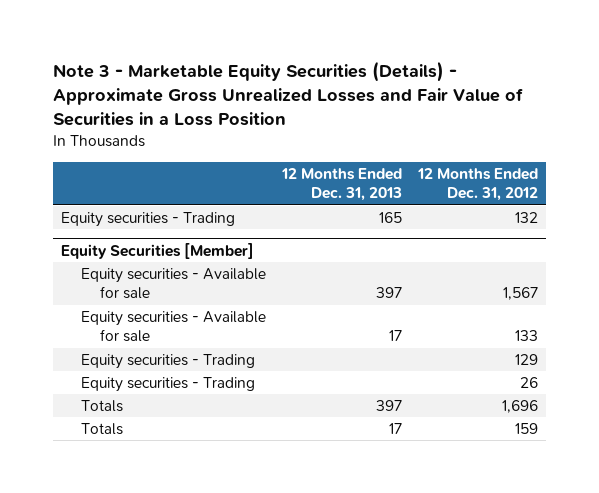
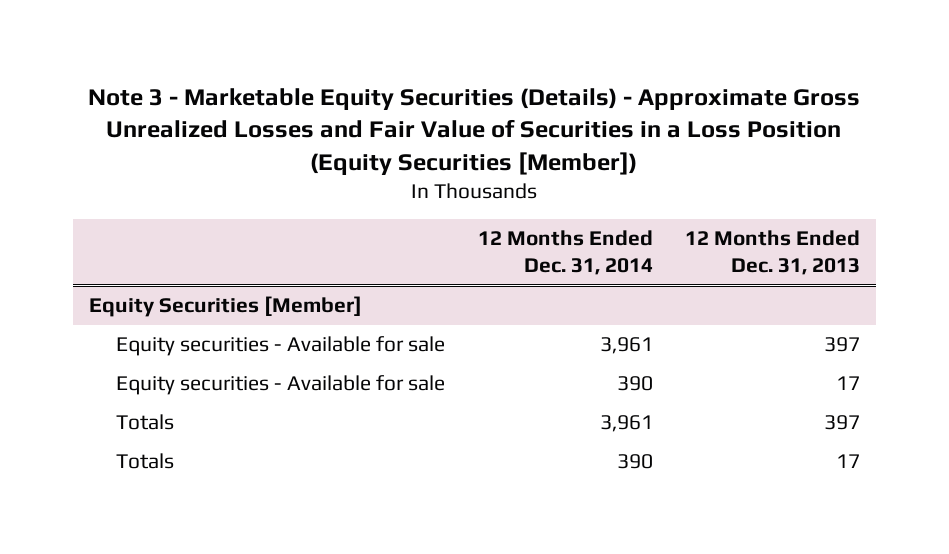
- Note 3 - Marketable Equity Securities (Details) - Approximate Gross Unrealized Losses and Fair Value of Securities in a Loss Position
+ Note 3 - Marketable Equity Securities (Details) - Approximate Gross Unrealized Losses and Fair Value of Securities in a Loss Position (Equity Securities [Member])
- | 12 Months Ended Dec. 31, 2013 | 12 Months Ended Dec. 31, 2012
+ | 12 Months Ended Dec. 31, 2014 | 12 Months Ended Dec. 31, 2013
- Equity securities - Trading | 165 | 132
@ Equity Securities [Member]
- Equity securities - Trading | | 129
- Equity securities - Trading | | 26

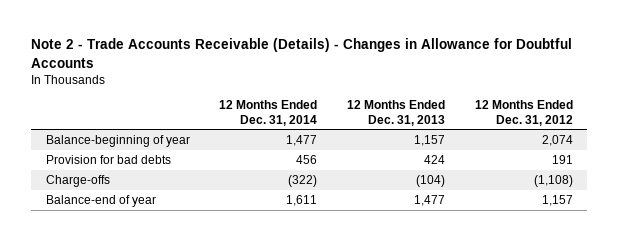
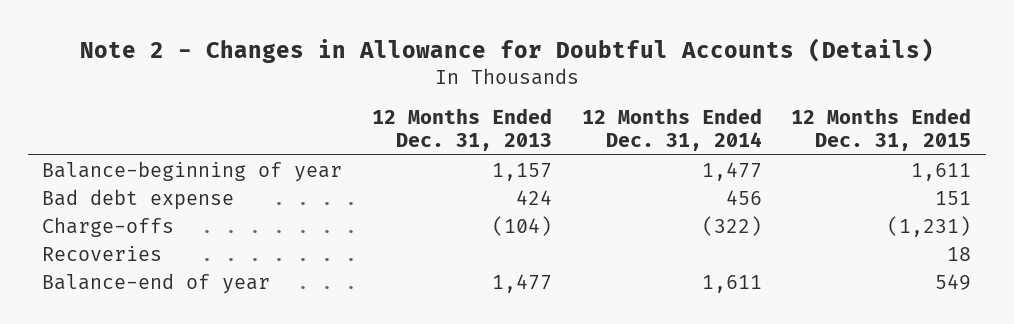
- Note 2 - Trade Accounts Receivable (Details) - Changes in Allowance for Doubtful Accounts
+ Note 2 - Changes in Allowance for Doubtful Accounts (Details)
- | 12 Months Ended Dec. 31, 2014 | 12 Months Ended Dec. 31, 2013 | 12 Months Ended Dec. 31, 2012
+ | 12 Months Ended Dec. 31, 2013 | 12 Months Ended Dec. 31, 2014 | 12 Months Ended Dec. 31, 2015
- Provision for bad debts | 456 | 424 | 191
+ Bad debt expense | 424 | 456 | 151
+ Recoveries | | | 18

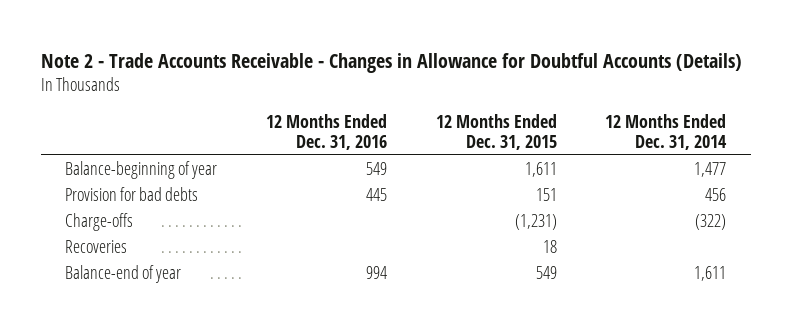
- Note 2 - Changes in Allowance for Doubtful Accounts (Details)
+ Note 2 - Trade Accounts Receivable - Changes in Allowance for Doubtful Accounts (Details)
- | 12 Months Ended Dec. 31, 2013 | 12 Months Ended Dec. 31, 2014 | 12 Months Ended Dec. 31, 2015
+ | 12 Months Ended Dec. 31, 2016 | 12 Months Ended Dec. 31, 2015 | 12 Months Ended Dec. 31, 2014
- Bad debt expense | 424 | 456 | 151
+ Provision for bad debts | 445 | 151 | 456

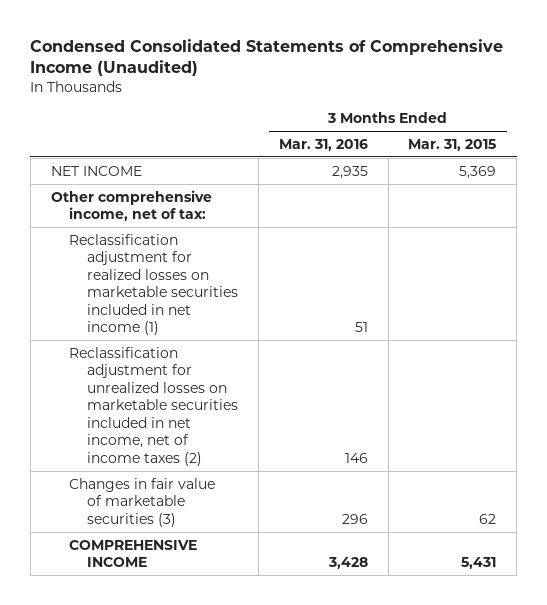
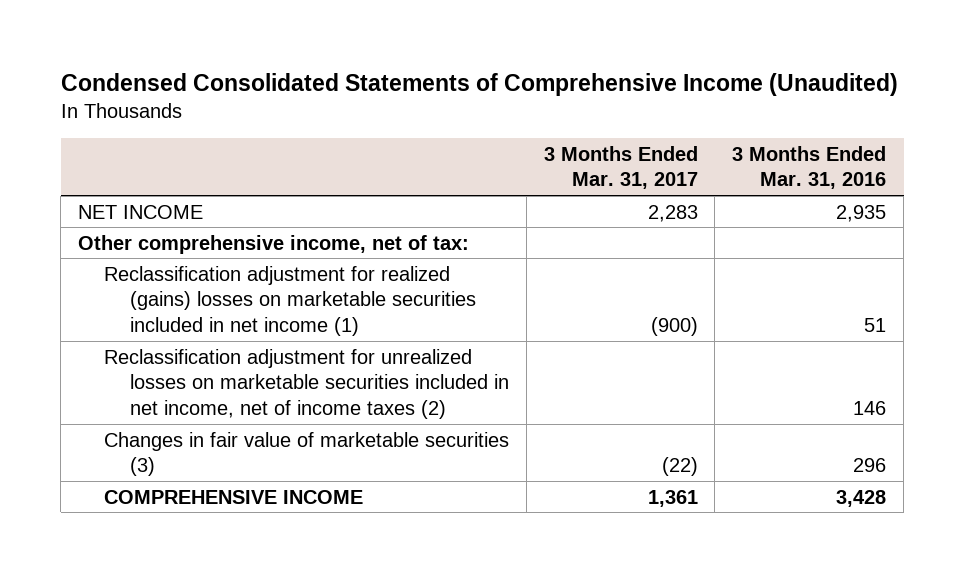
- | 3 Months Ended Mar. 31, 2016 | 3 Months Ended Mar. 31, 2015
+ | 3 Months Ended Mar. 31, 2017 | 3 Months Ended Mar. 31, 2016
- Reclassification adjustment for realized losses on marketable securities included in net income (1) | 51 |
+ Reclassification adjustment for realized (gains) losses on marketable securities included in net income (1) | (900) | 51

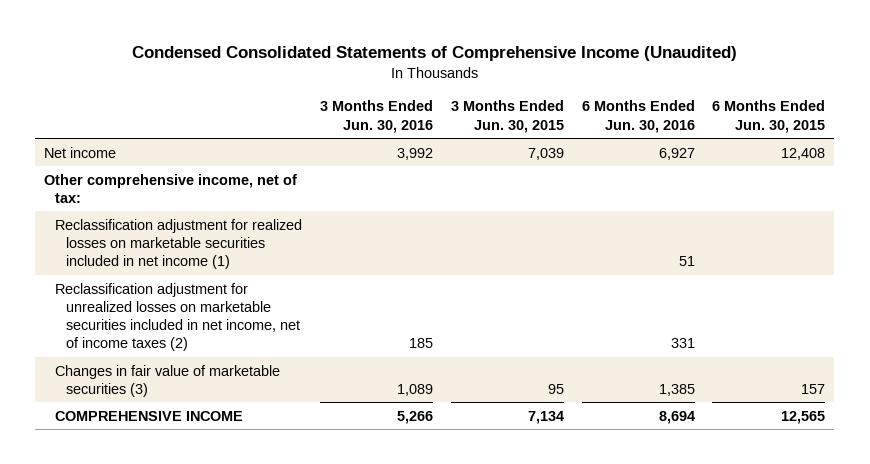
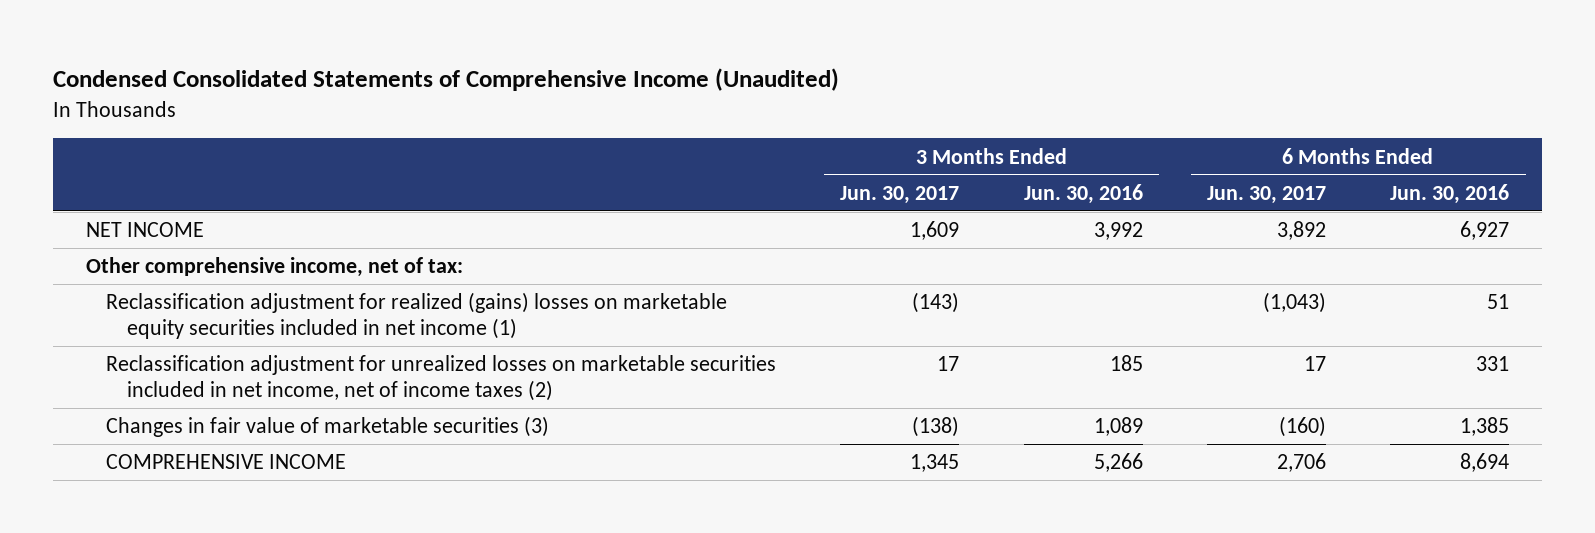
- | 3 Months Ended Jun. 30, 2016 | 3 Months Ended Jun. 30, 2015 | 6 Months Ended Jun. 30, 2016 | 6 Months Ended Jun. 30, 2015
+ | 3 Months Ended Jun. 30, 2017 | 3 Months Ended Jun. 30, 2016 | 6 Months Ended Jun. 30, 2017 | 6 Months Ended Jun. 30, 2016
- Net income | 3,992 | 7,039 | 6,927 | 12,408
+ NET INCOME | 1,609 | 3,992 | 3,892 | 6,927
- Reclassification adjustment for realized losses on marketable securities included in net income (1) | | | 51 |
+ Reclassification adjustment for realized (gains) losses on marketable equity securities included in net income (1) | (143) | | (1,043) | 51

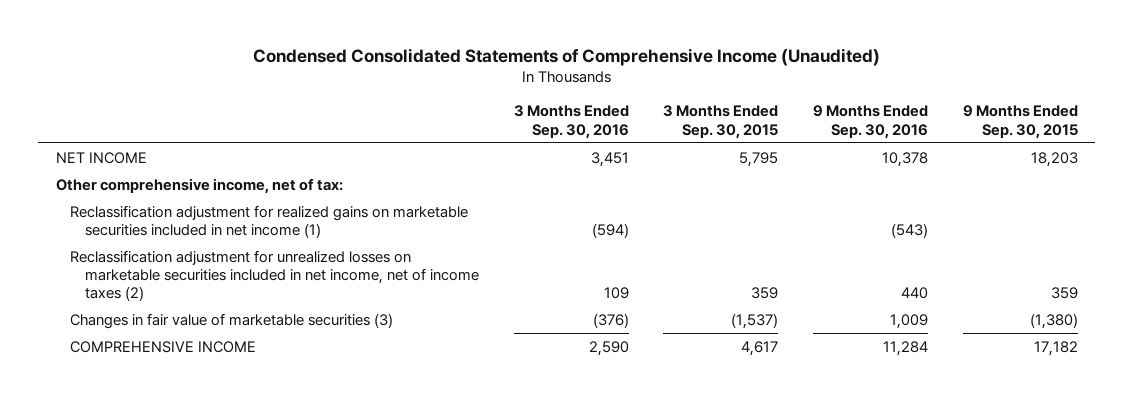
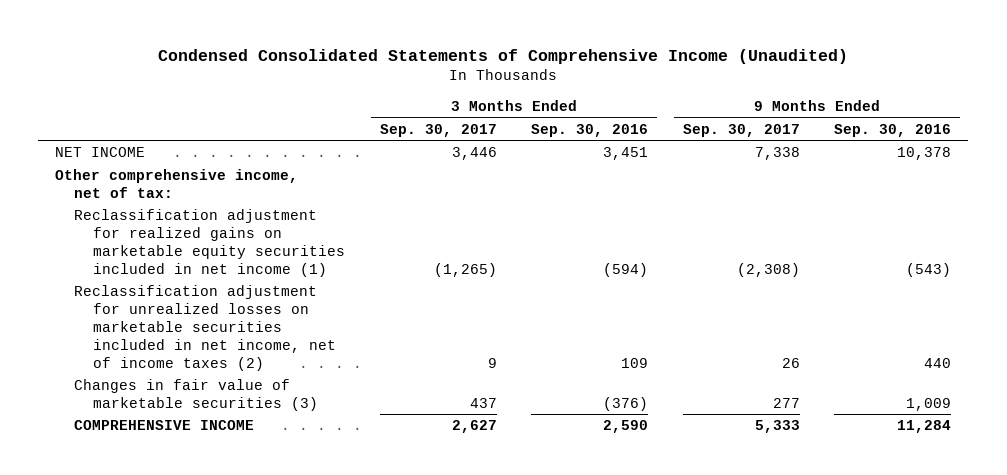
- | 3 Months Ended Sep. 30, 2016 | 3 Months Ended Sep. 30, 2015 | 9 Months Ended Sep. 30, 2016 | 9 Months Ended Sep. 30, 2015
+ | 3 Months Ended Sep. 30, 2017 | 3 Months Ended Sep. 30, 2016 | 9 Months Ended Sep. 30, 2017 | 9 Months Ended Sep. 30, 2016
- Reclassification adjustment for realized gains on marketable securities included in net income (1) | (594) | | (543) |
+ Reclassification adjustment for realized gains on marketable equity securities included in net income (1) | (1,265) | (594) | (2,308) | (543)

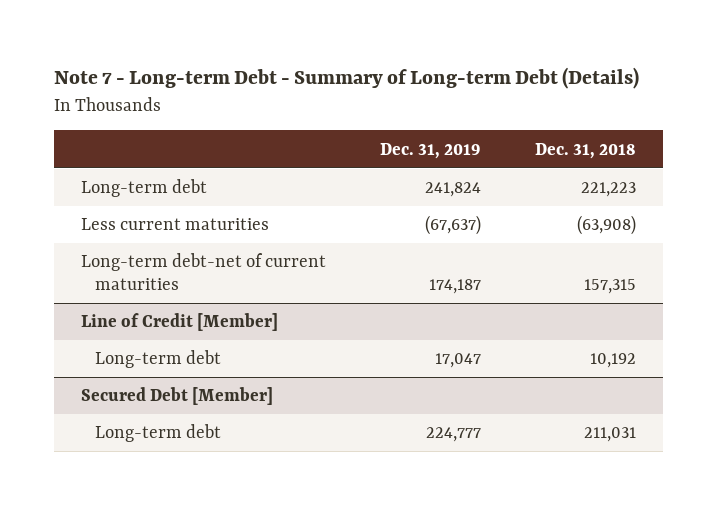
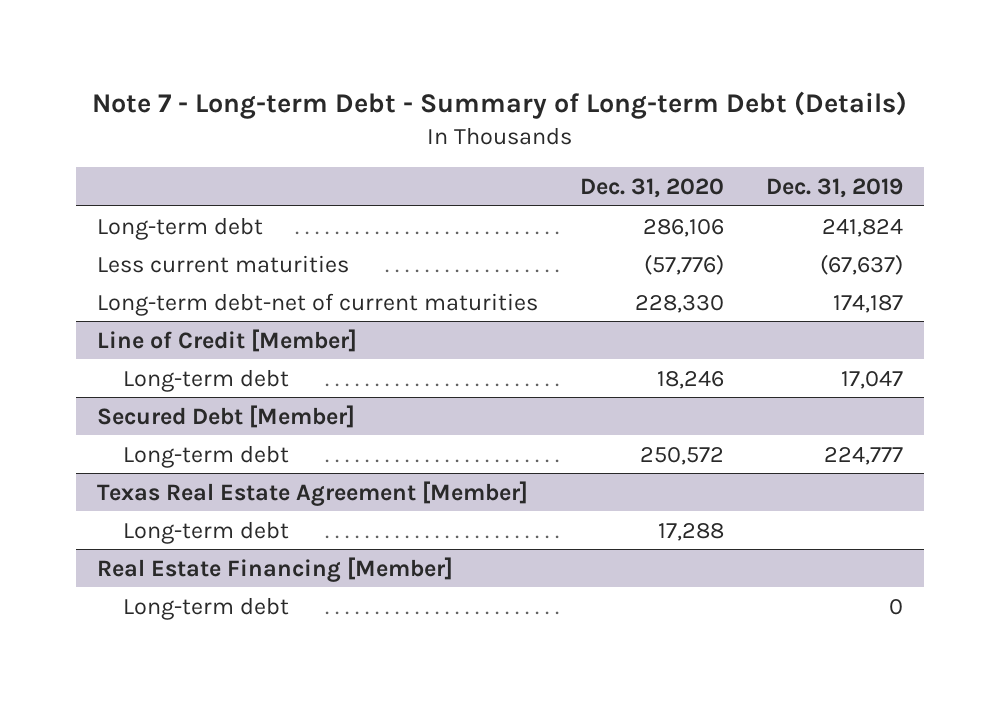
- | Dec. 31, 2019 | Dec. 31, 2018
+ | Dec. 31, 2020 | Dec. 31, 2019
+ Texas Real Estate Agreement [Member]
+ Long-term debt | 17,288 |
+ Real Estate Financing [Member]
+ Long-term debt | | 0

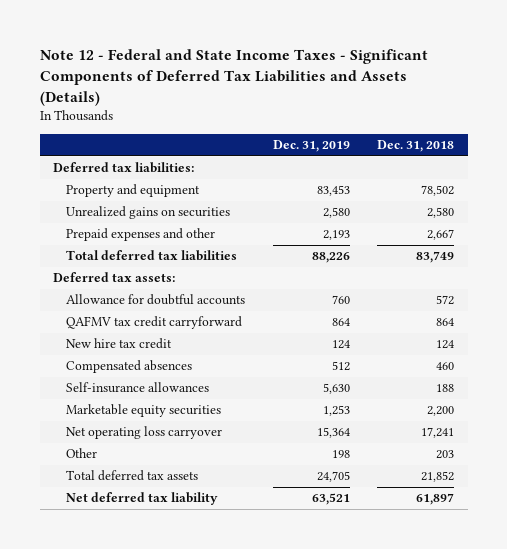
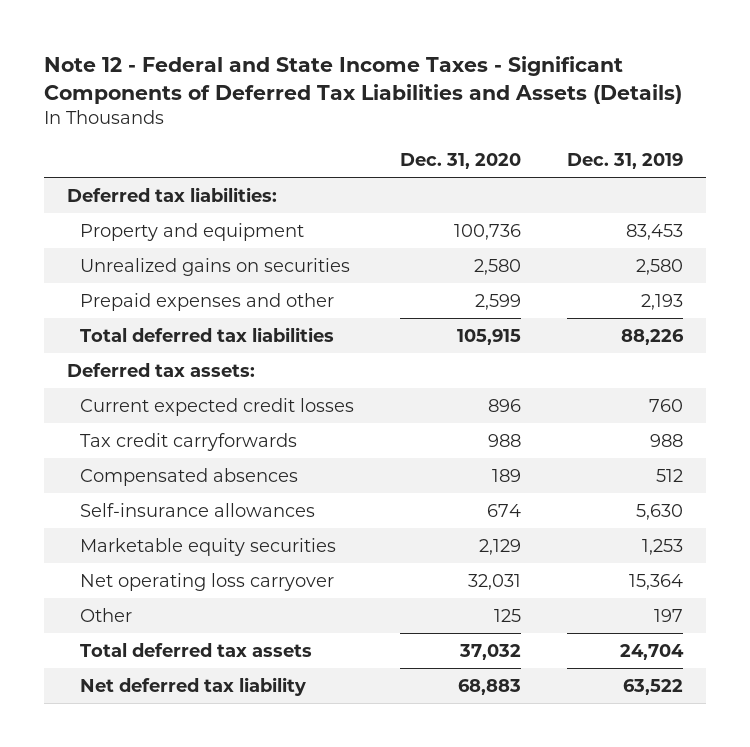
- | Dec. 31, 2019 | Dec. 31, 2018
+ | Dec. 31, 2020 | Dec. 31, 2019
- Allowance for doubtful accounts | 760 | 572
- QAFMV tax credit carryforward | 864 | 864
- New hire tax credit | 124 | 124
+ Current expected credit losses | 896 | 760
+ Tax credit carryforwards | 988 | 988
- Other | 198 | 203
- Total deferred tax assets | 24,705 | 21,852
- Net deferred tax liability | 63,521 | 61,897
+ Other | 125 | 197
+ Total deferred tax assets | 37,032 | 24,704
+ Net deferred tax liability | 68,883 | 63,522

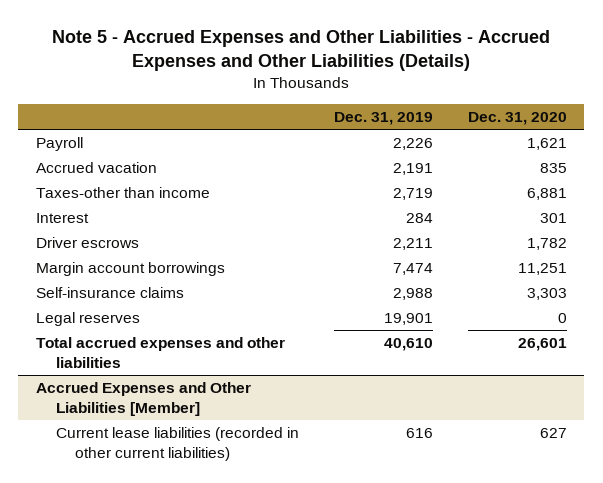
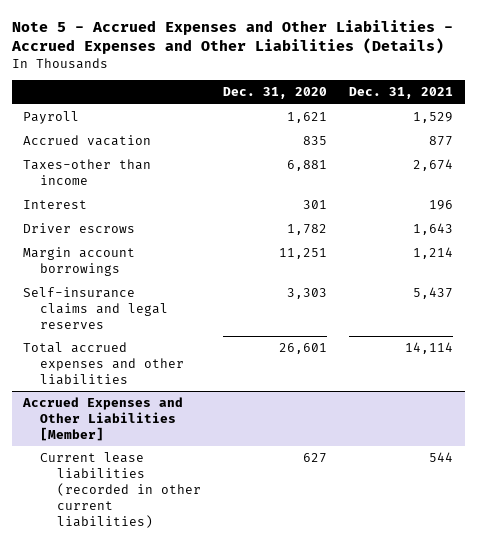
- | Dec. 31, 2019 | Dec. 31, 2020
+ | Dec. 31, 2020 | Dec. 31, 2021
- Self-insurance claims | 2,988 | 3,303
- Legal reserves | 19,901 | 0
+ Self-insurance claims and legal reserves | 3,303 | 5,437

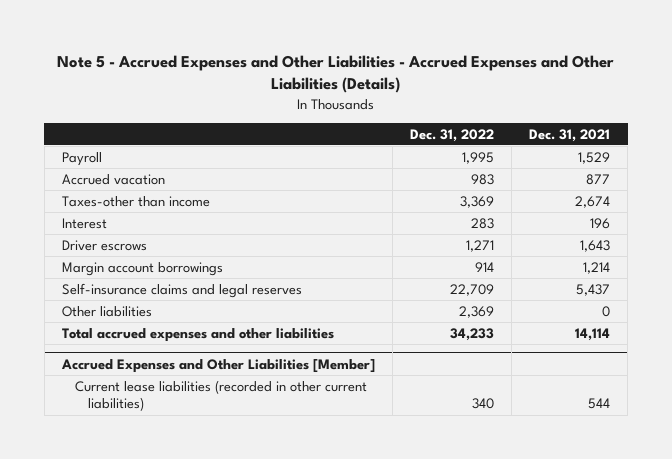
- | Dec. 31, 2020 | Dec. 31, 2021
+ | Dec. 31, 2022 | Dec. 31, 2021
+ Other liabilities | 2,369 | 0

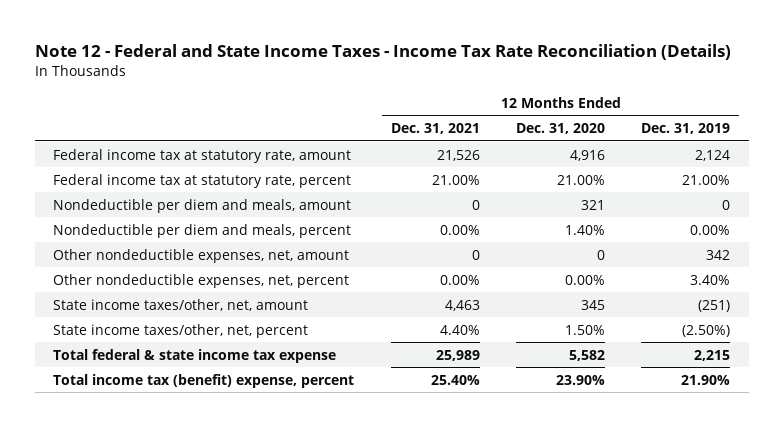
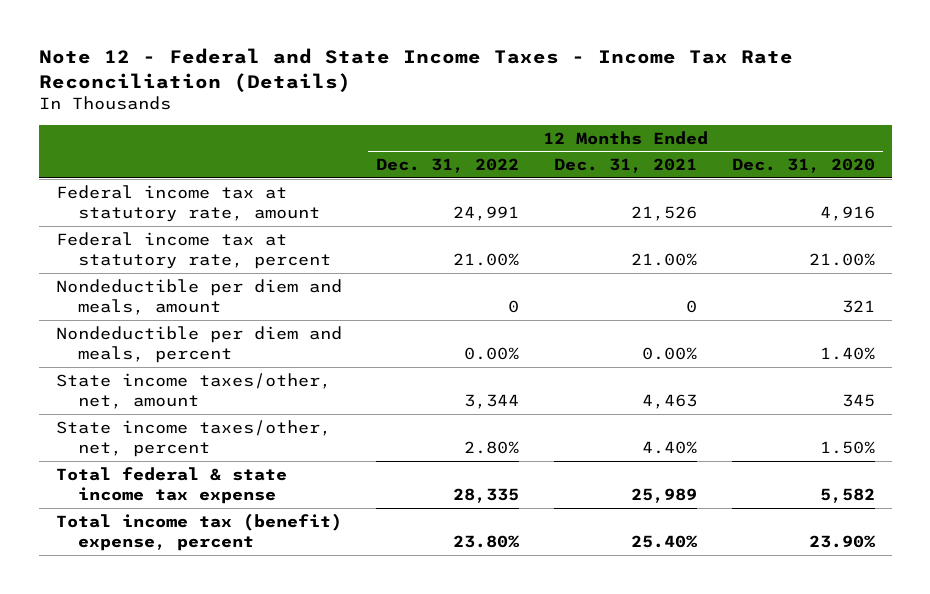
- | 12 Months Ended Dec. 31, 2021 | 12 Months Ended Dec. 31, 2020 | 12 Months Ended Dec. 31, 2019
+ | 12 Months Ended Dec. 31, 2022 | 12 Months Ended Dec. 31, 2021 | 12 Months Ended Dec. 31, 2020
- Other nondeductible expenses, net, amount | 0 | 0 | 342
- Other nondeductible expenses, net, percent | 0.00% | 0.00% | 3.40%

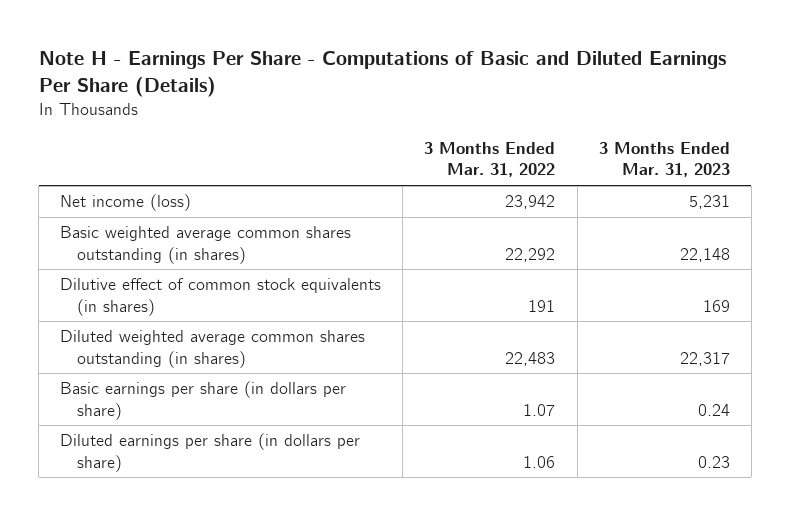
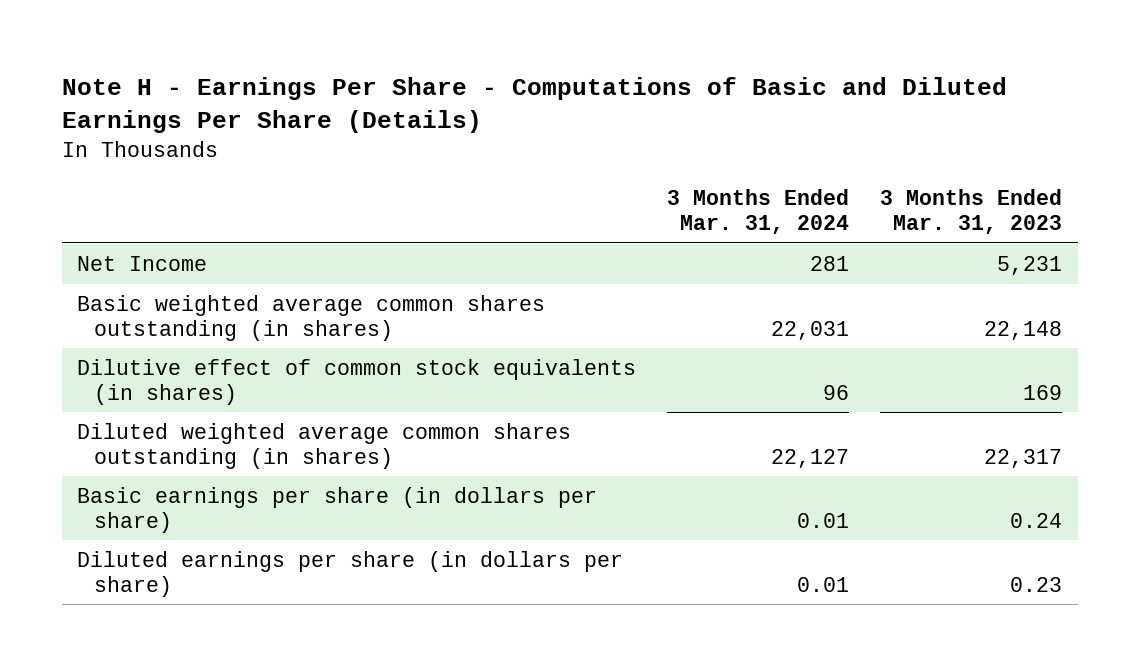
- | 3 Months Ended Mar. 31, 2022 | 3 Months Ended Mar. 31, 2023
+ | 3 Months Ended Mar. 31, 2024 | 3 Months Ended Mar. 31, 2023
- Net income (loss) | 23,942 | 5,231
+ Net Income | 281 | 5,231

